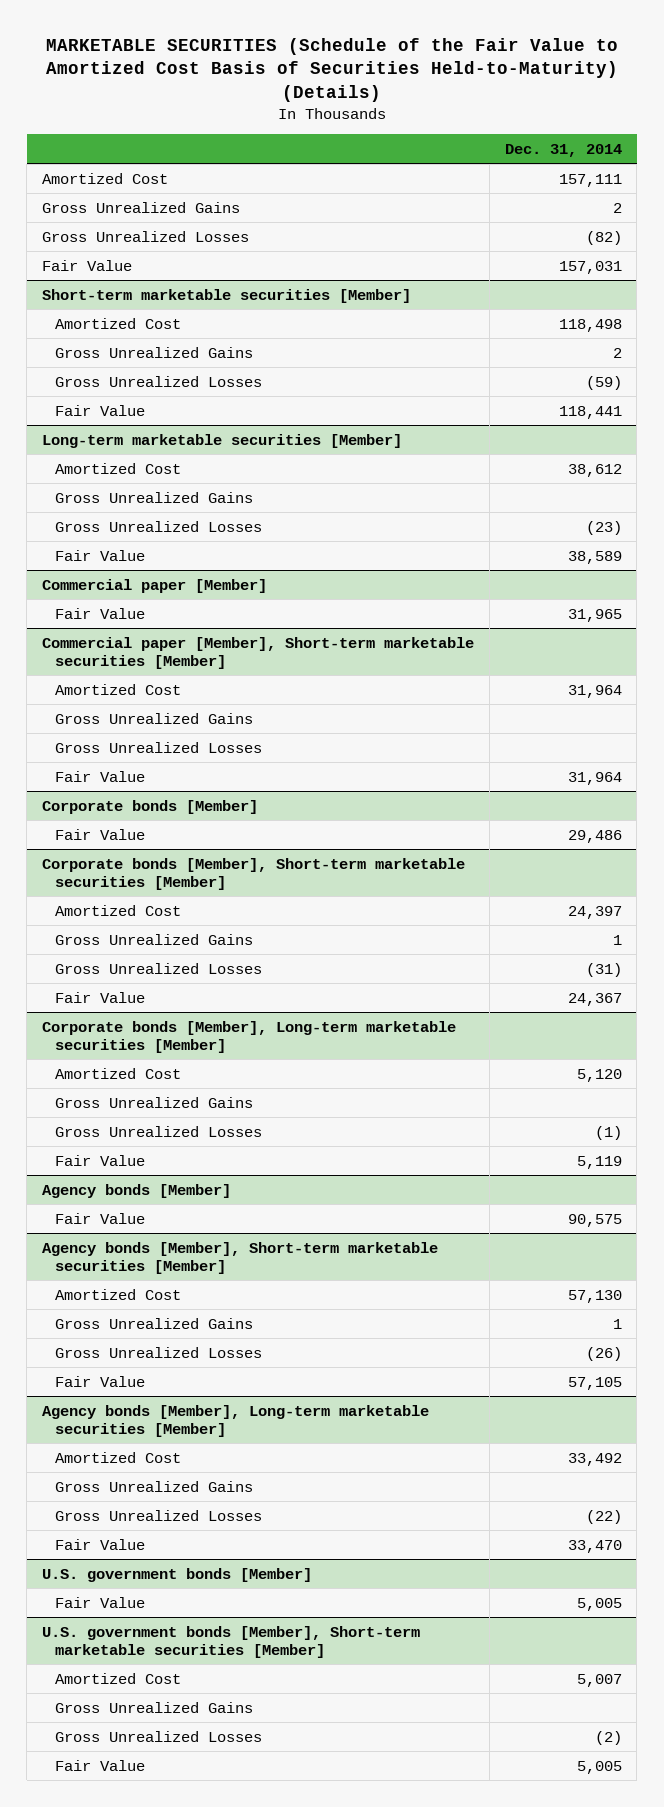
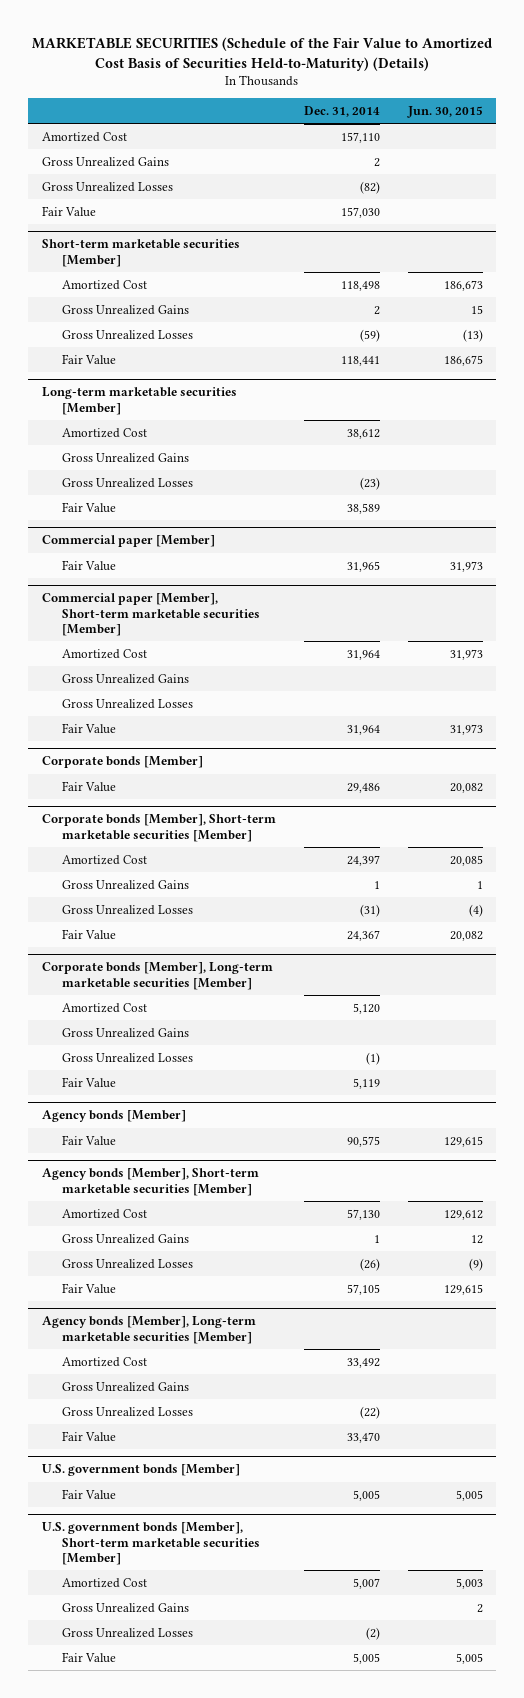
- | Dec. 31, 2014
+ | Dec. 31, 2014 | Jun. 30, 2015
- Amortized Cost | 157,111
+ Amortized Cost | 157,110 |
- Fair Value | 157,031
+ Fair Value | 157,030 |

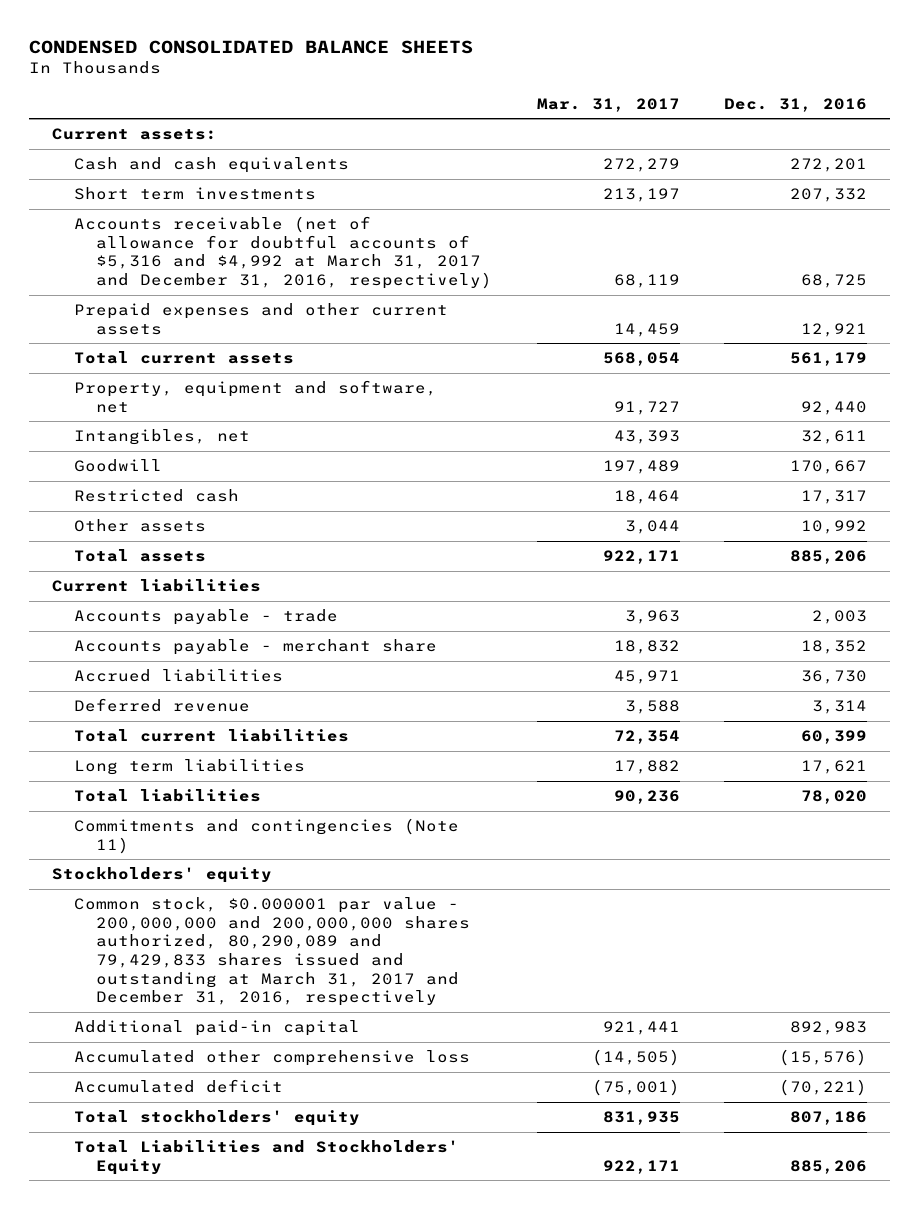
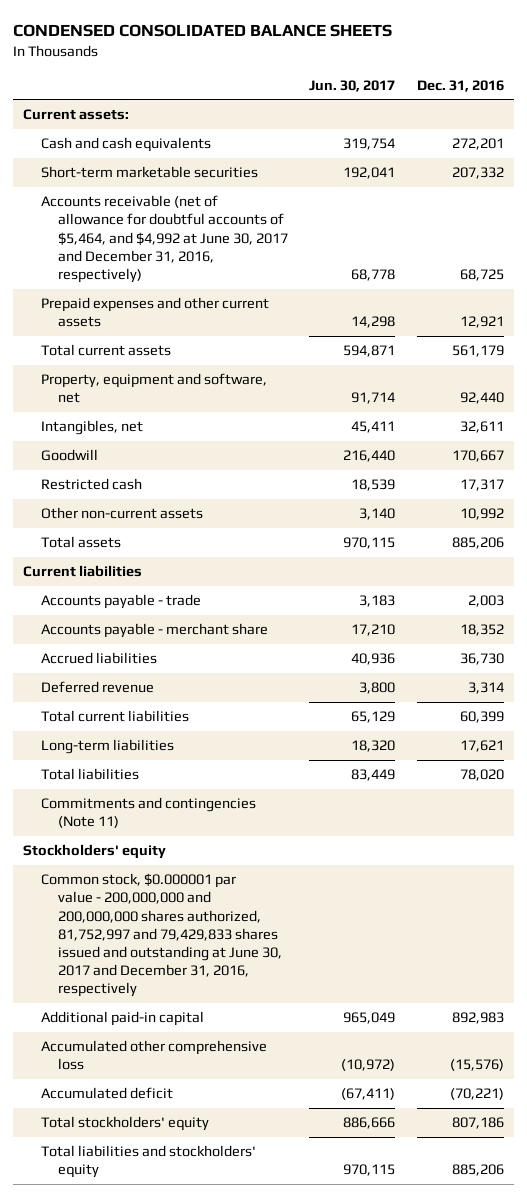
- | Mar. 31, 2017 | Dec. 31, 2016
+ | Jun. 30, 2017 | Dec. 31, 2016
- Short term investments | 213,197 | 207,332
- Accounts receivable (net of allowance for doubtful accounts of $5,316 and $4,992 at March 31, 2017 and December 31, 2016, respectively) | 68,119 | 68,725
+ Short-term marketable securities | 192,041 | 207,332
+ Accounts receivable (net of allowance for doubtful accounts of $5,464, and $4,992 at June 30, 2017 and December 31, 2016, respectively) | 68,778 | 68,725
- Other assets | 3,044 | 10,992
+ Other non-current assets | 3,140 | 10,992
- Long term liabilities | 17,882 | 17,621
+ Long-term liabilities | 18,320 | 17,621
- Common stock, $0.000001 par value - 200,000,000 and 200,000,000 shares authorized, 80,290,089 and 79,429,833 shares issued and outstanding at March 31, 2017 and December 31, 2016, respectively
+ Common stock, $0.000001 par value - 200,000,000 and 200,000,000 shares authorized, 81,752,997 and 79,429,833 shares issued and outstanding at June 30, 2017 and December 31, 2016, respectively
- Total Liabilities and Stockholders' Equity | 922,171 | 885,206
+ Total liabilities and stockholders' equity | 970,115 | 885,206

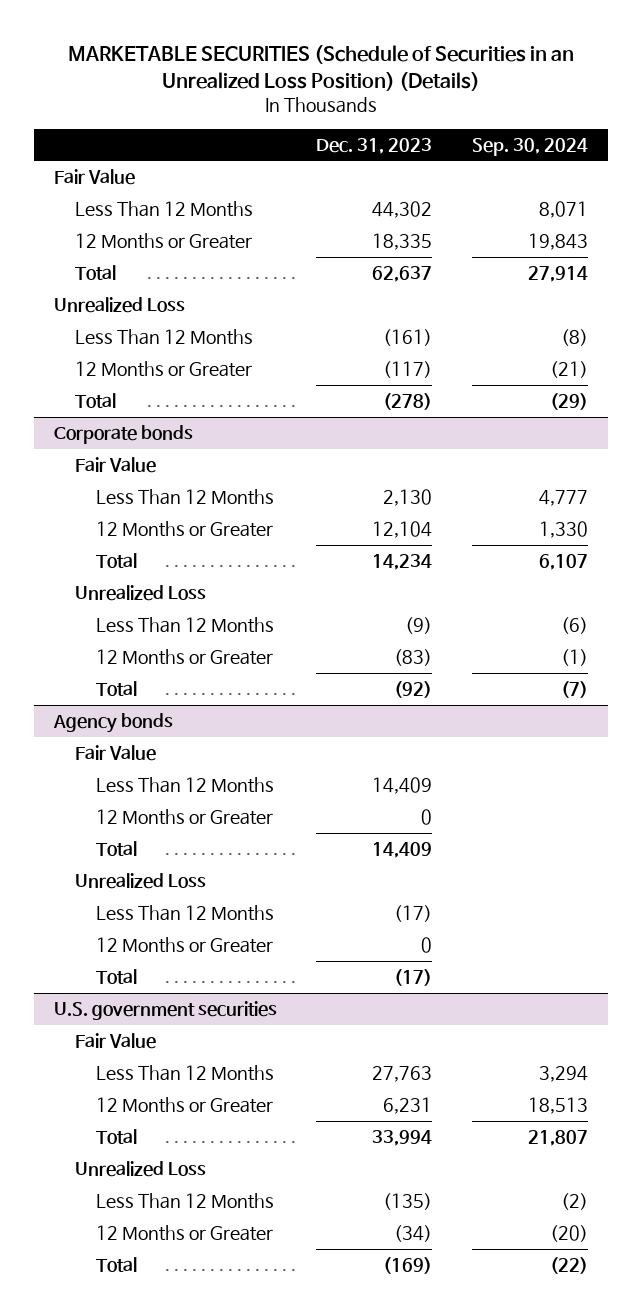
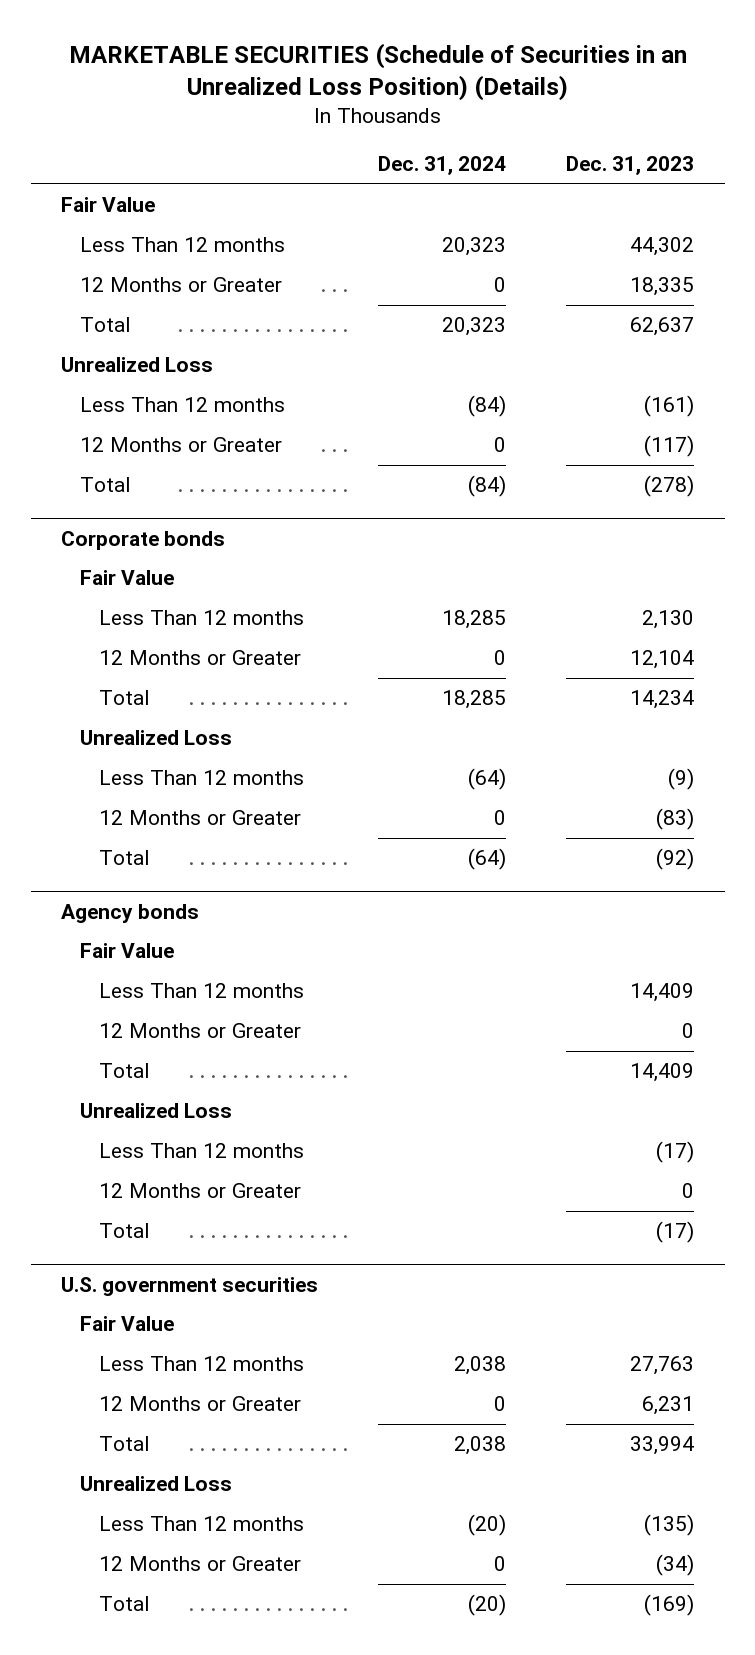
- | Dec. 31, 2023 | Sep. 30, 2024
+ | Dec. 31, 2024 | Dec. 31, 2023
- Less Than 12 Months | 44,302 | 8,071
+ Less Than 12 months | 20,323 | 44,302
- Less Than 12 Months | (161) | (8)
+ Less Than 12 months | (84) | (161)
@ Corporate bonds
- Less Than 12 Months | 2,130 | 4,777
+ Less Than 12 months | 18,285 | 2,130
- Less Than 12 Months | (9) | (6)
+ Less Than 12 months | (64) | (9)
@ Agency bonds
- Less Than 12 Months | 14,409 |
+ Less Than 12 months | | 14,409
- Less Than 12 Months | (17) |
+ Less Than 12 months | | (17)
@ U.S. government securities
- Less Than 12 Months | 27,763 | 3,294
+ Less Than 12 months | 2,038 | 27,763
- Less Than 12 Months | (135) | (2)
+ Less Than 12 months | (20) | (135)

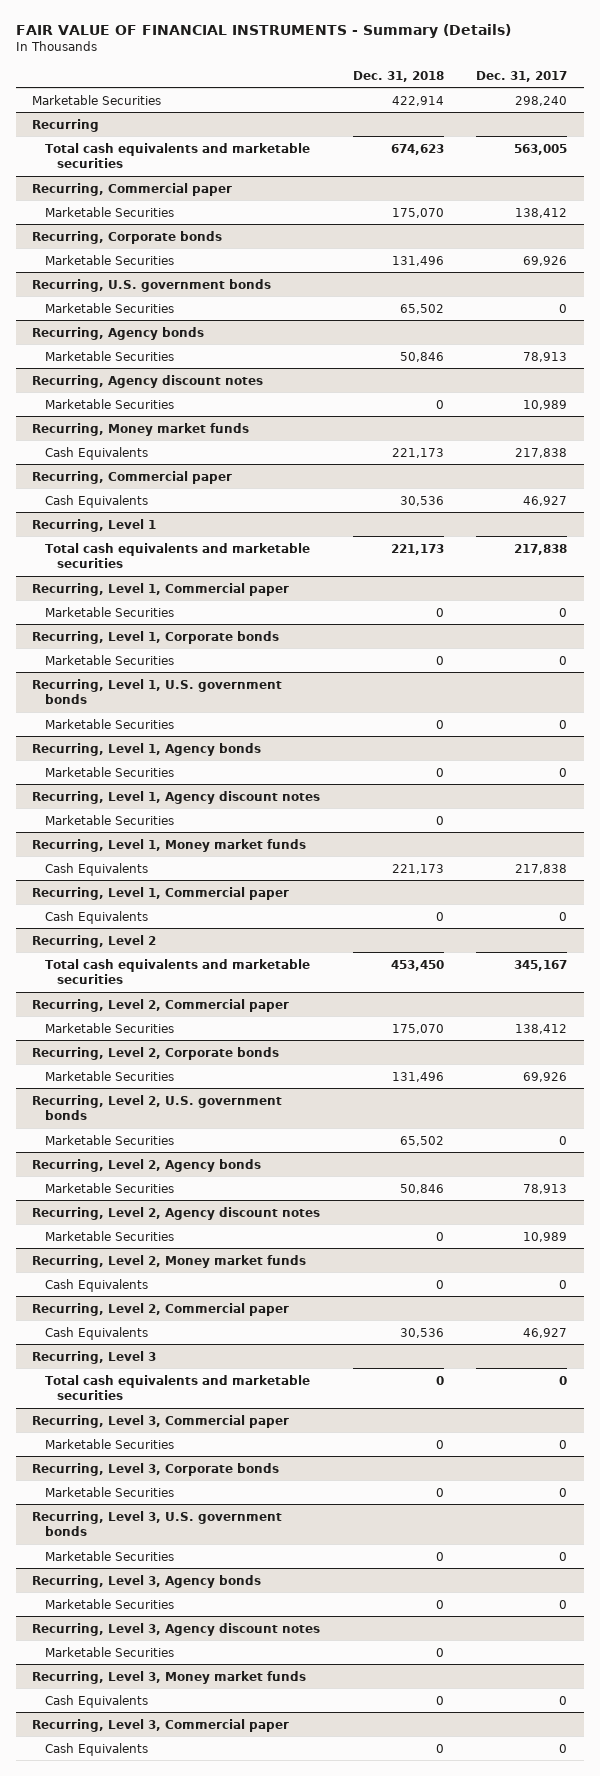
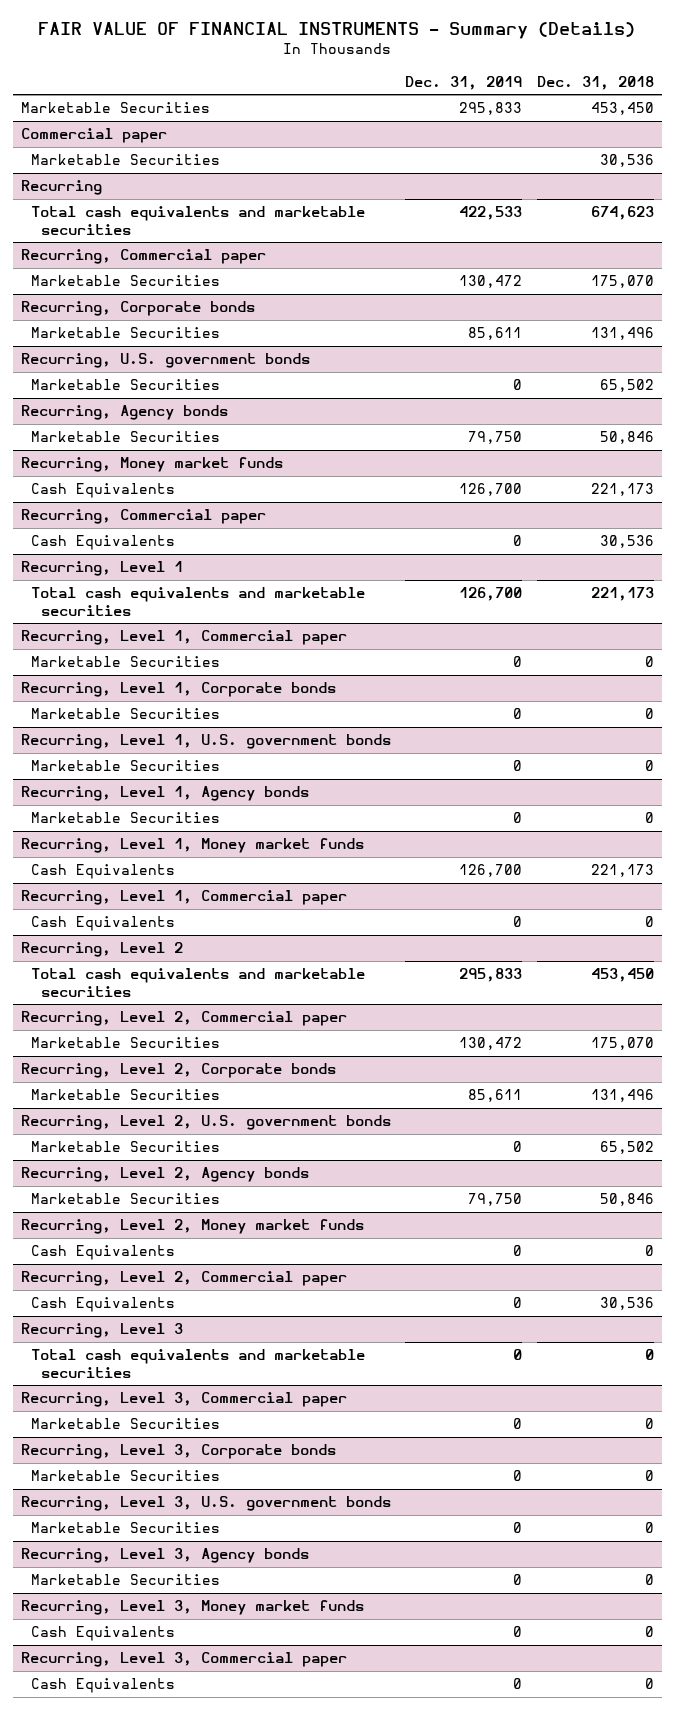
- | Dec. 31, 2018 | Dec. 31, 2017
+ | Dec. 31, 2019 | Dec. 31, 2018
- Marketable Securities | 422,914 | 298,240
+ Marketable Securities | 295,833 | 453,450
+ Commercial paper
+ Marketable Securities | | 30,536
- Recurring, Agency discount notes
- Marketable Securities | 0 | 10,989
- Recurring, Level 1, Agency discount notes
- Marketable Securities | 0 |
- Recurring, Level 2, Agency discount notes
- Marketable Securities | 0 | 10,989
- Recurring, Level 3, Agency discount notes
- Marketable Securities | 0 |

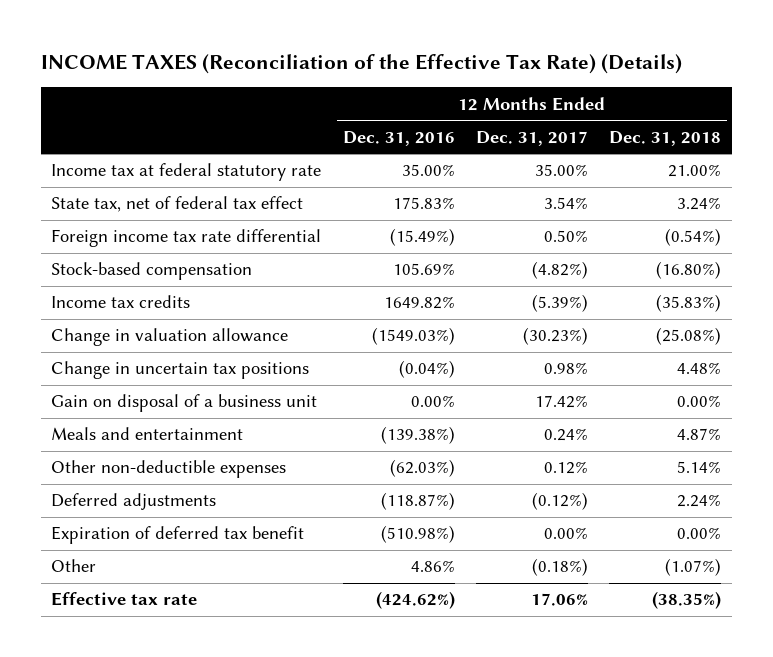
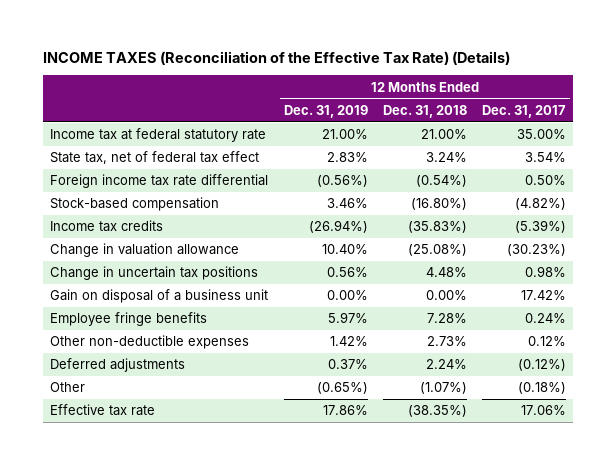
- | 12 Months Ended Dec. 31, 2016 | 12 Months Ended Dec. 31, 2017 | 12 Months Ended Dec. 31, 2018
+ | 12 Months Ended Dec. 31, 2019 | 12 Months Ended Dec. 31, 2018 | 12 Months Ended Dec. 31, 2017
- Meals and entertainment | (139.38%) | 0.24% | 4.87%
- Other non-deductible expenses | (62.03%) | 0.12% | 5.14%
+ Employee fringe benefits | 5.97% | 7.28% | 0.24%
+ Other non-deductible expenses | 1.42% | 2.73% | 0.12%
- Expiration of deferred tax benefit | (510.98%) | 0.00% | 0.00%

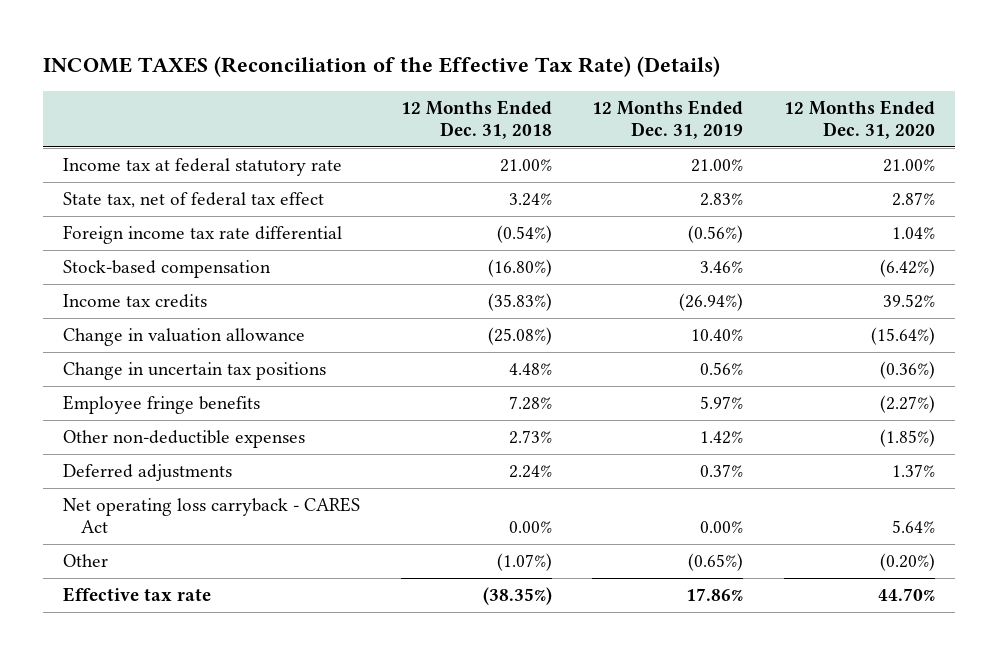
- | 12 Months Ended Dec. 31, 2019 | 12 Months Ended Dec. 31, 2018 | 12 Months Ended Dec. 31, 2017
+ | 12 Months Ended Dec. 31, 2018 | 12 Months Ended Dec. 31, 2019 | 12 Months Ended Dec. 31, 2020
- Gain on disposal of a business unit | 0.00% | 0.00% | 17.42%
+ Net operating loss carryback - CARES Act | 0.00% | 0.00% | 5.64%

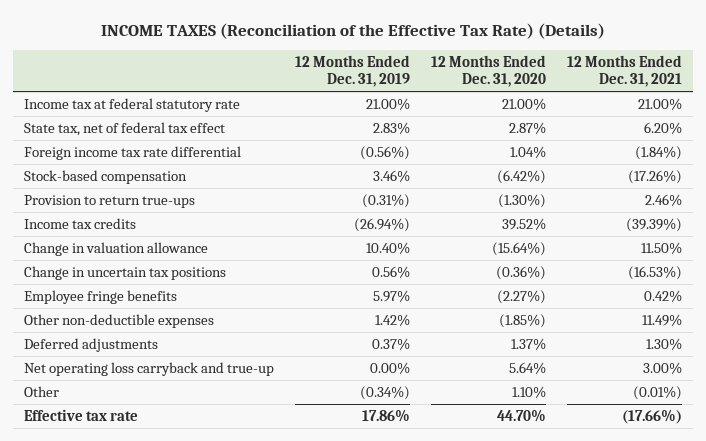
- | 12 Months Ended Dec. 31, 2018 | 12 Months Ended Dec. 31, 2019 | 12 Months Ended Dec. 31, 2020
+ | 12 Months Ended Dec. 31, 2019 | 12 Months Ended Dec. 31, 2020 | 12 Months Ended Dec. 31, 2021
+ Provision to return true-ups | (0.31%) | (1.30%) | 2.46%
- Net operating loss carryback - CARES Act | 0.00% | 0.00% | 5.64%
- Other | (1.07%) | (0.65%) | (0.20%)
+ Net operating loss carryback and true-up | 0.00% | 5.64% | 3.00%
+ Other | (0.34%) | 1.10% | (0.01%)

